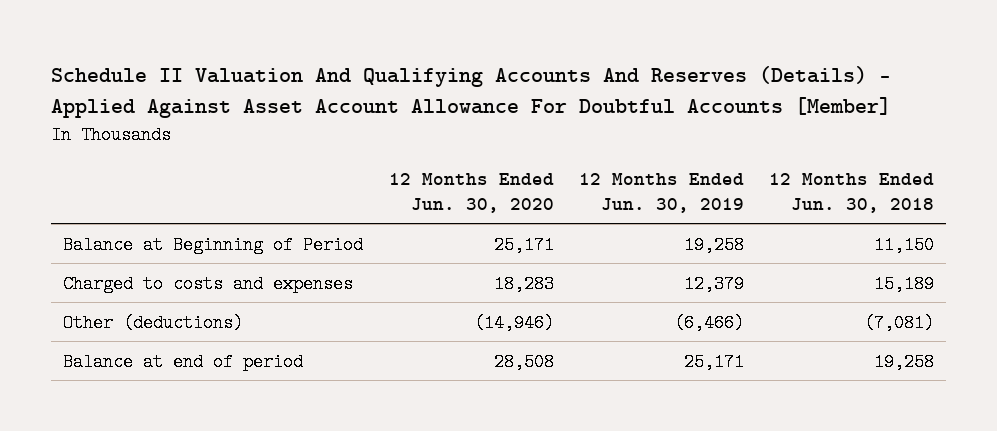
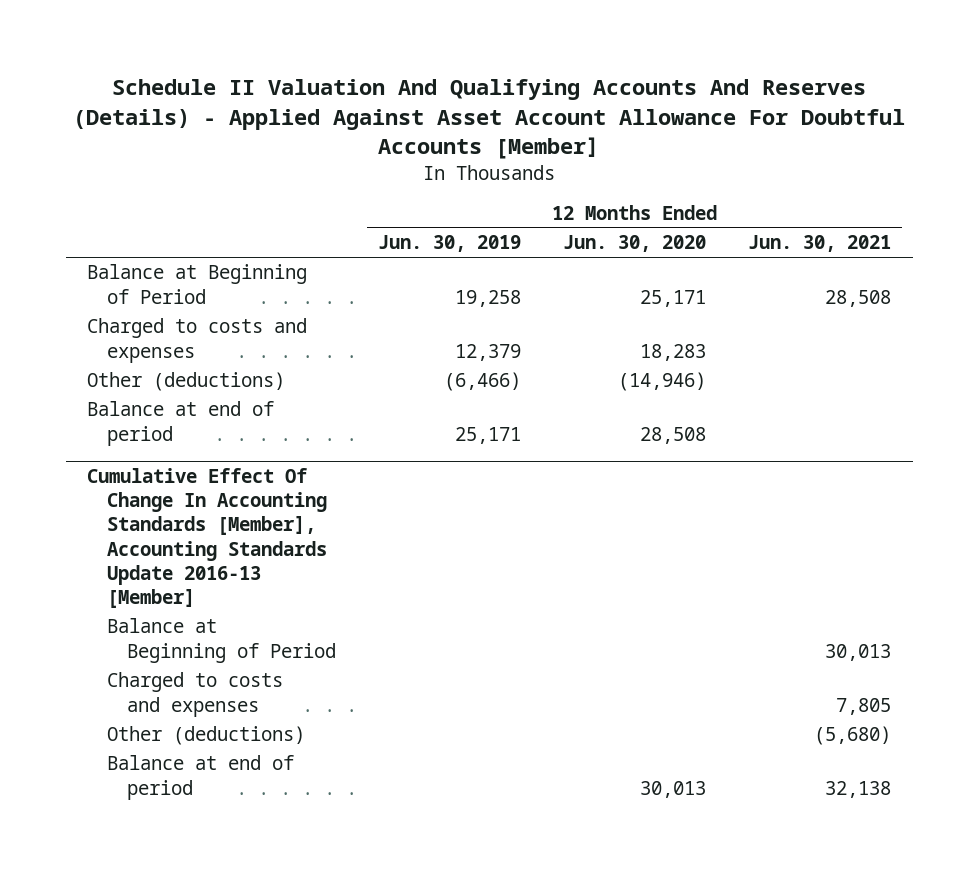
- | 12 Months Ended Jun. 30, 2020 | 12 Months Ended Jun. 30, 2019 | 12 Months Ended Jun. 30, 2018
+ | 12 Months Ended Jun. 30, 2019 | 12 Months Ended Jun. 30, 2020 | 12 Months Ended Jun. 30, 2021
+ Cumulative Effect Of Change In Accounting Standards [Member], Accounting Standards Update 2016-13 [Member]
+ Balance at Beginning of Period | | | 30,013
+ Charged to costs and expenses | | | 7,805
+ Other (deductions) | | | (5,680)
+ Balance at end of period | | 30,013 | 32,138

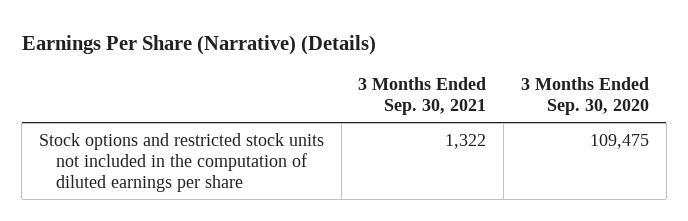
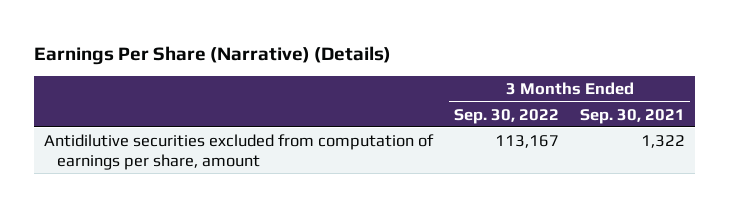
- | 3 Months Ended Sep. 30, 2021 | 3 Months Ended Sep. 30, 2020
+ | 3 Months Ended Sep. 30, 2022 | 3 Months Ended Sep. 30, 2021
- Stock options and restricted stock units not included in the computation of diluted earnings per share | 1,322 | 109,475
+ Antidilutive securities excluded from computation of earnings per share, amount | 113,167 | 1,322

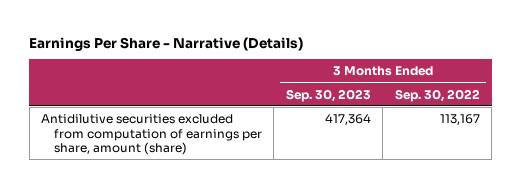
- Earnings Per Share (Narrative) (Details)
+ Earnings Per Share - Narrative (Details)
- | 3 Months Ended Sep. 30, 2022 | 3 Months Ended Sep. 30, 2021
+ | 3 Months Ended Sep. 30, 2023 | 3 Months Ended Sep. 30, 2022
- Antidilutive securities excluded from computation of earnings per share, amount | 113,167 | 1,322
+ Antidilutive securities excluded from computation of earnings per share, amount (share) | 417,364 | 113,167

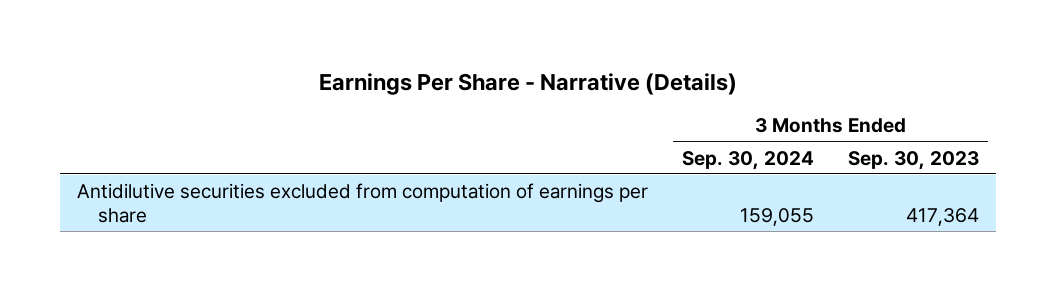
- | 3 Months Ended Sep. 30, 2023 | 3 Months Ended Sep. 30, 2022
+ | 3 Months Ended Sep. 30, 2024 | 3 Months Ended Sep. 30, 2023
- Antidilutive securities excluded from computation of earnings per share, amount (share) | 417,364 | 113,167
+ Antidilutive securities excluded from computation of earnings per share | 159,055 | 417,364

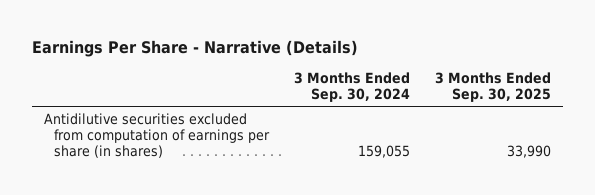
- | 3 Months Ended Sep. 30, 2024 | 3 Months Ended Sep. 30, 2023
+ | 3 Months Ended Sep. 30, 2024 | 3 Months Ended Sep. 30, 2025
- Antidilutive securities excluded from computation of earnings per share | 159,055 | 417,364
+ Antidilutive securities excluded from computation of earnings per share (in shares) | 159,055 | 33,990

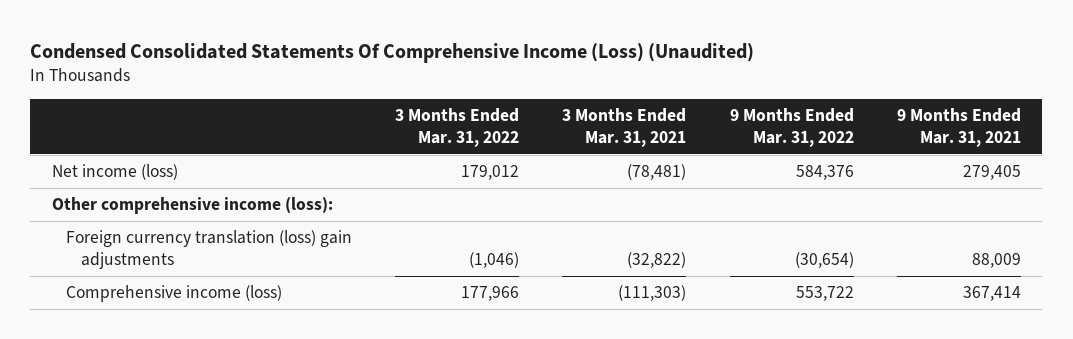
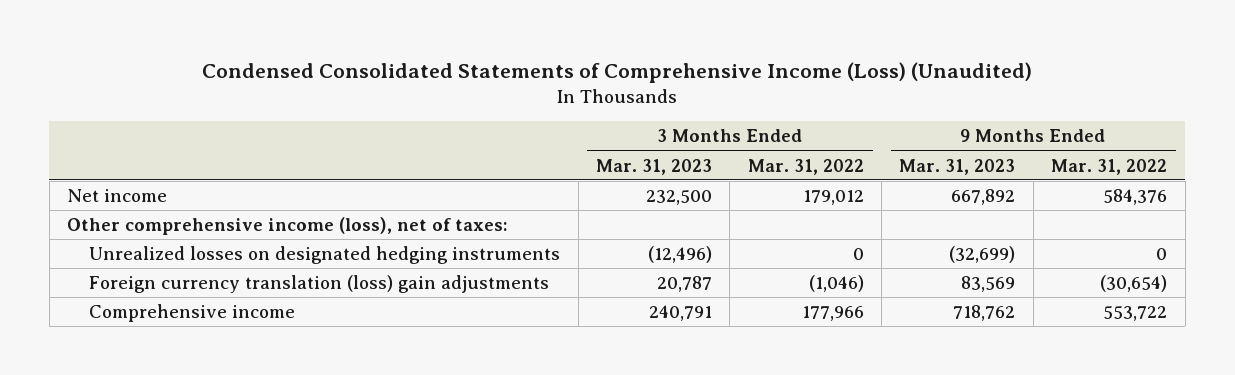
- Condensed Consolidated Statements Of Comprehensive Income (Loss) (Unaudited)
+ Condensed Consolidated Statements of Comprehensive Income (Loss) (Unaudited)
- | 3 Months Ended Mar. 31, 2022 | 3 Months Ended Mar. 31, 2021 | 9 Months Ended Mar. 31, 2022 | 9 Months Ended Mar. 31, 2021
+ | 3 Months Ended Mar. 31, 2023 | 3 Months Ended Mar. 31, 2022 | 9 Months Ended Mar. 31, 2023 | 9 Months Ended Mar. 31, 2022
- Net income (loss) | 179,012 | (78,481) | 584,376 | 279,405
- Other comprehensive income (loss):
+ Net income | 232,500 | 179,012 | 667,892 | 584,376
+ Other comprehensive income (loss), net of taxes:
+ Unrealized losses on designated hedging instruments | (12,496) | 0 | (32,699) | 0
- Comprehensive income (loss) | 177,966 | (111,303) | 553,722 | 367,414
+ Comprehensive income | 240,791 | 177,966 | 718,762 | 553,722

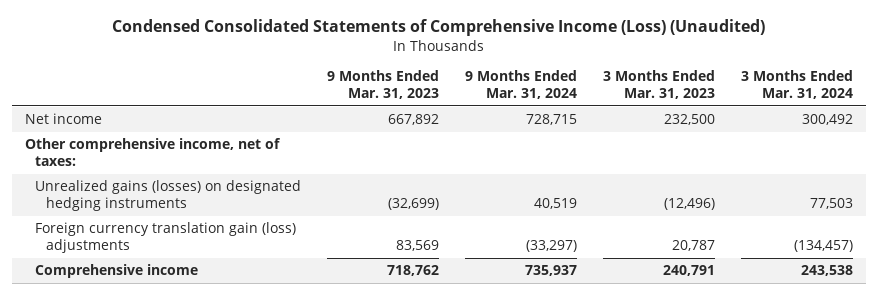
- | 3 Months Ended Mar. 31, 2023 | 3 Months Ended Mar. 31, 2022 | 9 Months Ended Mar. 31, 2023 | 9 Months Ended Mar. 31, 2022
+ | 9 Months Ended Mar. 31, 2023 | 9 Months Ended Mar. 31, 2024 | 3 Months Ended Mar. 31, 2023 | 3 Months Ended Mar. 31, 2024
- Other comprehensive income (loss), net of taxes:
- Unrealized losses on designated hedging instruments | (12,496) | 0 | (32,699) | 0
- Foreign currency translation (loss) gain adjustments | 20,787 | (1,046) | 83,569 | (30,654)
+ Other comprehensive income, net of taxes:
+ Unrealized gains (losses) on designated hedging instruments | (32,699) | 40,519 | (12,496) | 77,503
+ Foreign currency translation gain (loss) adjustments | 83,569 | (33,297) | 20,787 | (134,457)

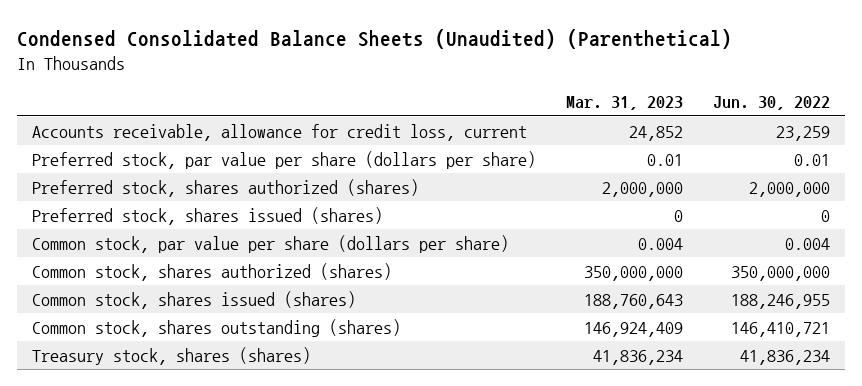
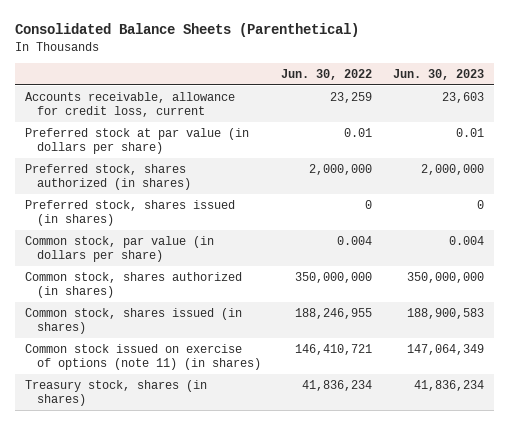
- Condensed Consolidated Balance Sheets (Unaudited) (Parenthetical)
+ Consolidated Balance Sheets (Parenthetical)
- | Mar. 31, 2023 | Jun. 30, 2022
+ | Jun. 30, 2022 | Jun. 30, 2023
- Preferred stock, par value per share (dollars per share) | 0.01 | 0.01
- Preferred stock, shares authorized (shares) | 2,000,000 | 2,000,000
- Preferred stock, shares issued (shares) | 0 | 0
- Common stock, par value per share (dollars per share) | 0.004 | 0.004
- Common stock, shares authorized (shares) | 350,000,000 | 350,000,000
- Common stock, shares issued (shares) | 188,760,643 | 188,246,955
- Common stock, shares outstanding (shares) | 146,924,409 | 146,410,721
- Treasury stock, shares (shares) | 41,836,234 | 41,836,234
+ Preferred stock at par value (in dollars per share) | 0.01 | 0.01
+ Preferred stock, shares authorized (in shares) | 2,000,000 | 2,000,000
+ Preferred stock, shares issued (in shares) | 0 | 0
+ Common stock, par value (in dollars per share) | 0.004 | 0.004
+ Common stock, shares authorized (in shares) | 350,000,000 | 350,000,000
+ Common stock, shares issued (in shares) | 188,246,955 | 188,900,583
+ Common stock issued on exercise of options (note 11) (in shares) | 146,410,721 | 147,064,349
+ Treasury stock, shares (in shares) | 41,836,234 | 41,836,234

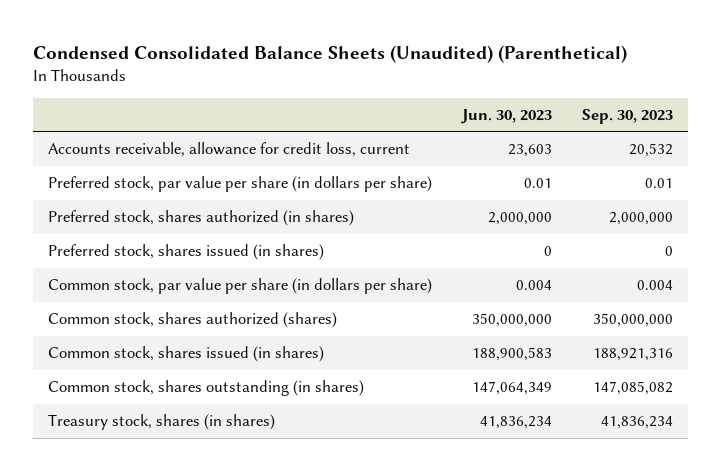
- Consolidated Balance Sheets (Parenthetical)
+ Condensed Consolidated Balance Sheets (Unaudited) (Parenthetical)
- | Jun. 30, 2022 | Jun. 30, 2023
+ | Jun. 30, 2023 | Sep. 30, 2023
- Preferred stock at par value (in dollars per share) | 0.01 | 0.01
+ Preferred stock, par value per share (in dollars per share) | 0.01 | 0.01
- Common stock, par value (in dollars per share) | 0.004 | 0.004
- Common stock, shares authorized (in shares) | 350,000,000 | 350,000,000
+ Common stock, par value per share (in dollars per share) | 0.004 | 0.004
+ Common stock, shares authorized (shares) | 350,000,000 | 350,000,000
- Common stock issued on exercise of options (note 11) (in shares) | 146,410,721 | 147,064,349
+ Common stock, shares outstanding (in shares) | 147,064,349 | 147,085,082

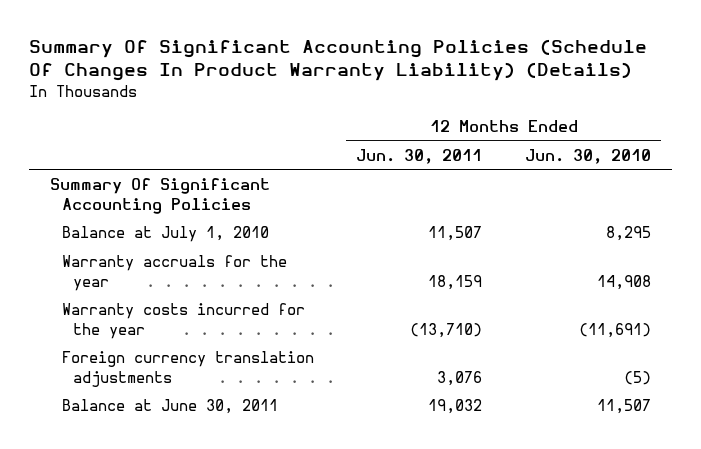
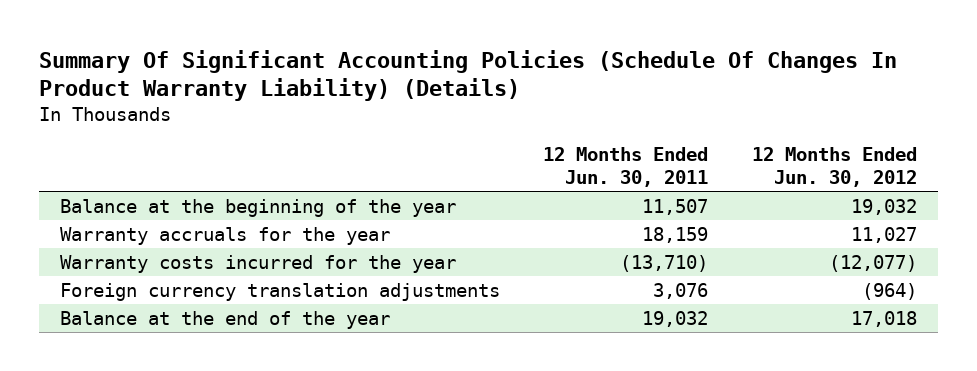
- | 12 Months Ended Jun. 30, 2011 | 12 Months Ended Jun. 30, 2010
+ | 12 Months Ended Jun. 30, 2011 | 12 Months Ended Jun. 30, 2012
- Summary Of Significant Accounting Policies
- Balance at July 1, 2010 | 11,507 | 8,295
+ Balance at the beginning of the year | 11,507 | 19,032
- Balance at June 30, 2011 | 19,032 | 11,507
+ Balance at the end of the year | 19,032 | 17,018

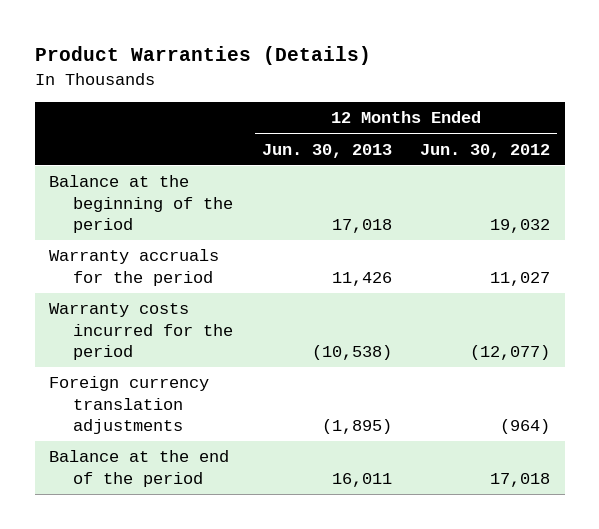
- Summary Of Significant Accounting Policies (Schedule Of Changes In Product Warranty Liability) (Details)
+ Product Warranties (Details)
- | 12 Months Ended Jun. 30, 2011 | 12 Months Ended Jun. 30, 2012
+ | 12 Months Ended Jun. 30, 2013 | 12 Months Ended Jun. 30, 2012
- Balance at the beginning of the year | 11,507 | 19,032
- Warranty accruals for the year | 18,159 | 11,027
- Warranty costs incurred for the year | (13,710) | (12,077)
+ Balance at the beginning of the period | 17,018 | 19,032
+ Warranty accruals for the period | 11,426 | 11,027
+ Warranty costs incurred for the period | (10,538) | (12,077)
- Balance at the end of the year | 19,032 | 17,018
+ Balance at the end of the period | 16,011 | 17,018

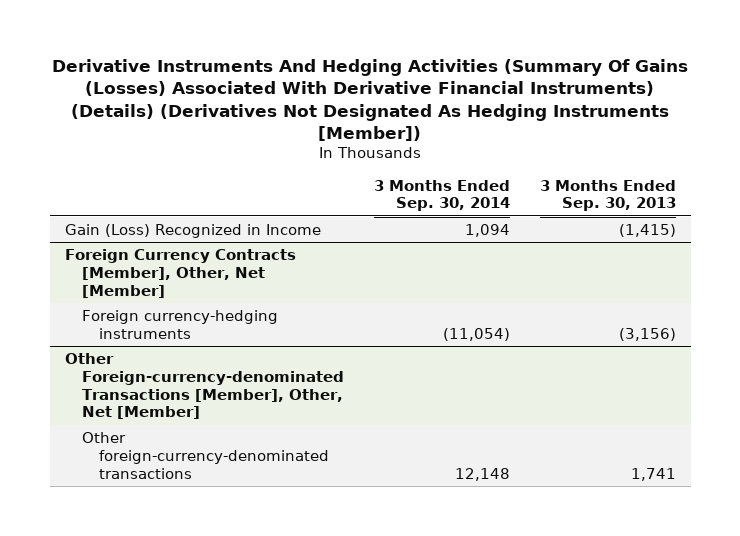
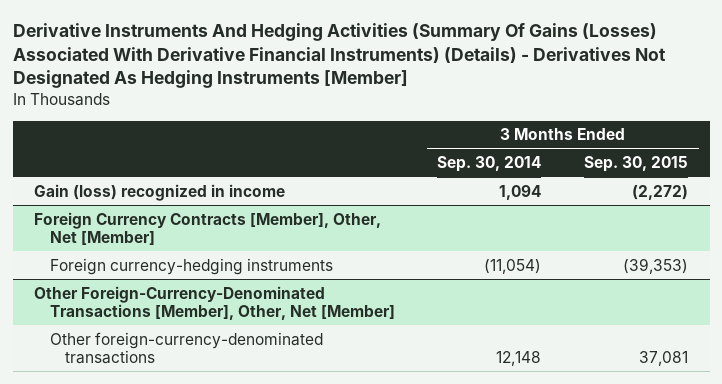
- Derivative Instruments And Hedging Activities (Summary Of Gains (Losses) Associated With Derivative Financial Instruments) (Details) (Derivatives Not Designated As Hedging Instruments [Member])
+ Derivative Instruments And Hedging Activities (Summary Of Gains (Losses) Associated With Derivative Financial Instruments) (Details) - Derivatives Not Designated As Hedging Instruments [Member]
- | 3 Months Ended Sep. 30, 2014 | 3 Months Ended Sep. 30, 2013
+ | 3 Months Ended Sep. 30, 2014 | 3 Months Ended Sep. 30, 2015
- Gain (Loss) Recognized in Income | 1,094 | (1,415)
+ Gain (loss) recognized in income | 1,094 | (2,272)
- Other Foreign-currency-denominated Transactions [Member], Other, Net [Member]
+ Other Foreign-Currency-Denominated Transactions [Member], Other, Net [Member]

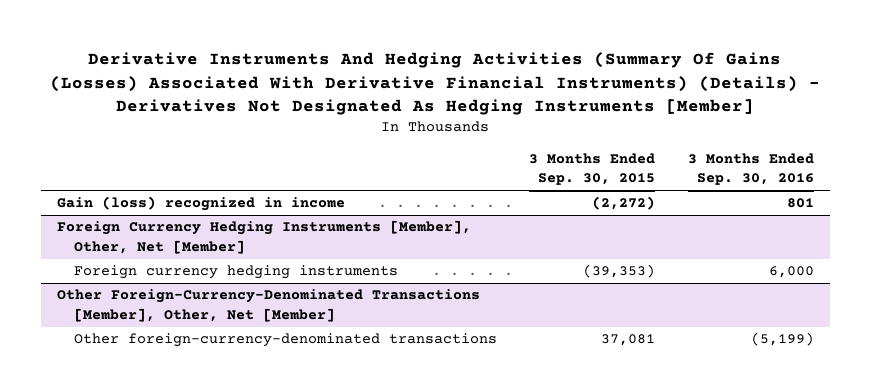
- | 3 Months Ended Sep. 30, 2014 | 3 Months Ended Sep. 30, 2015
+ | 3 Months Ended Sep. 30, 2015 | 3 Months Ended Sep. 30, 2016
- Foreign Currency Contracts [Member], Other, Net [Member]
- Foreign currency-hedging instruments | (11,054) | (39,353)
+ Foreign Currency Hedging Instruments [Member], Other, Net [Member]
+ Foreign currency hedging instruments | (39,353) | 6,000

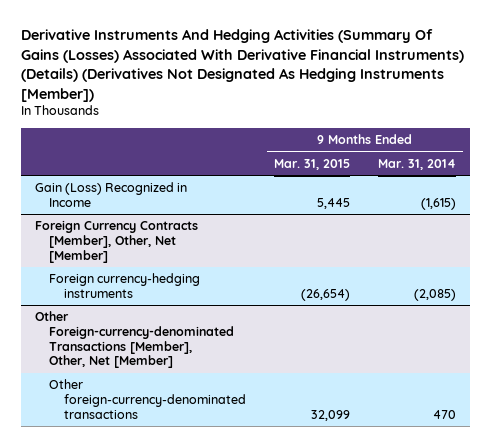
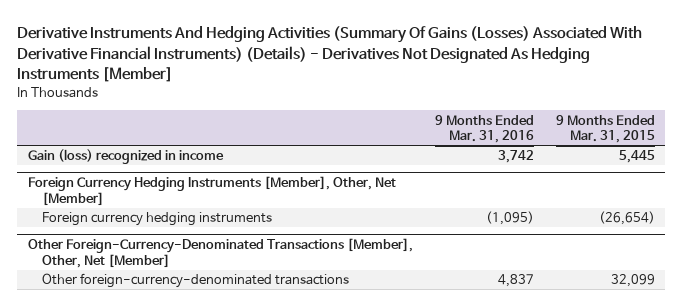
- Derivative Instruments And Hedging Activities (Summary Of Gains (Losses) Associated With Derivative Financial Instruments) (Details) (Derivatives Not Designated As Hedging Instruments [Member])
+ Derivative Instruments And Hedging Activities (Summary Of Gains (Losses) Associated With Derivative Financial Instruments) (Details) - Derivatives Not Designated As Hedging Instruments [Member]
- | 9 Months Ended Mar. 31, 2015 | 9 Months Ended Mar. 31, 2014
+ | 9 Months Ended Mar. 31, 2016 | 9 Months Ended Mar. 31, 2015
- Gain (Loss) Recognized in Income | 5,445 | (1,615)
- Foreign Currency Contracts [Member], Other, Net [Member]
- Foreign currency-hedging instruments | (26,654) | (2,085)
- Other Foreign-currency-denominated Transactions [Member], Other, Net [Member]
+ Gain (loss) recognized in income | 3,742 | 5,445
+ Foreign Currency Hedging Instruments [Member], Other, Net [Member]
+ Foreign currency hedging instruments | (1,095) | (26,654)
+ Other Foreign-Currency-Denominated Transactions [Member], Other, Net [Member]

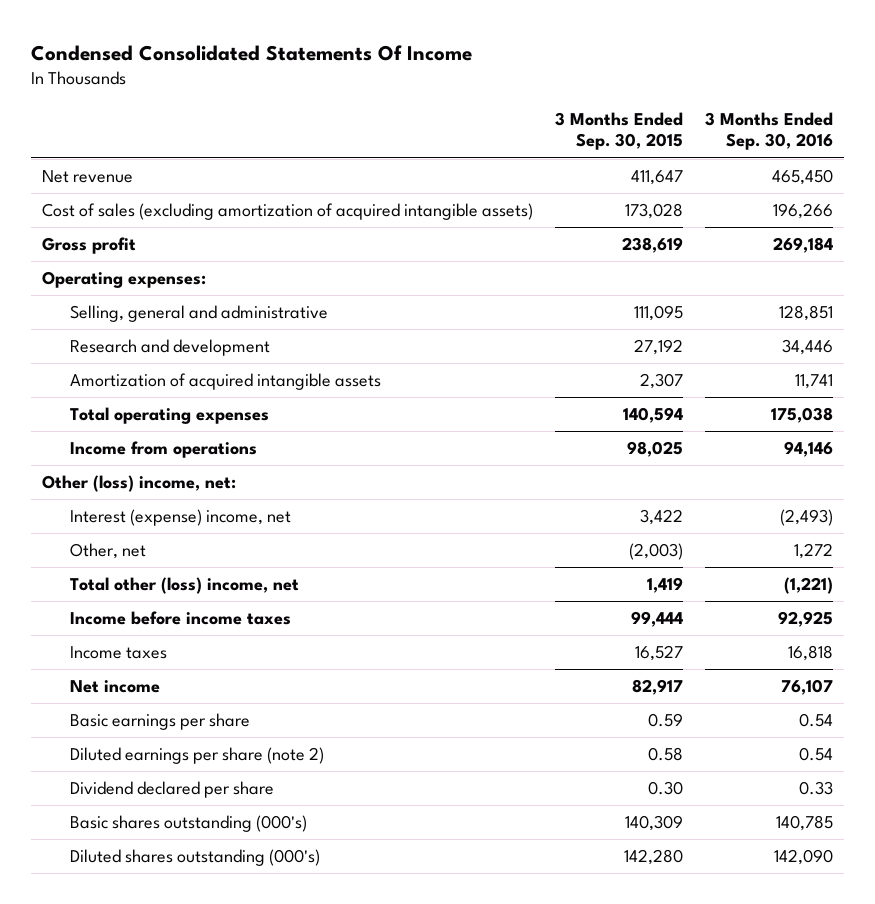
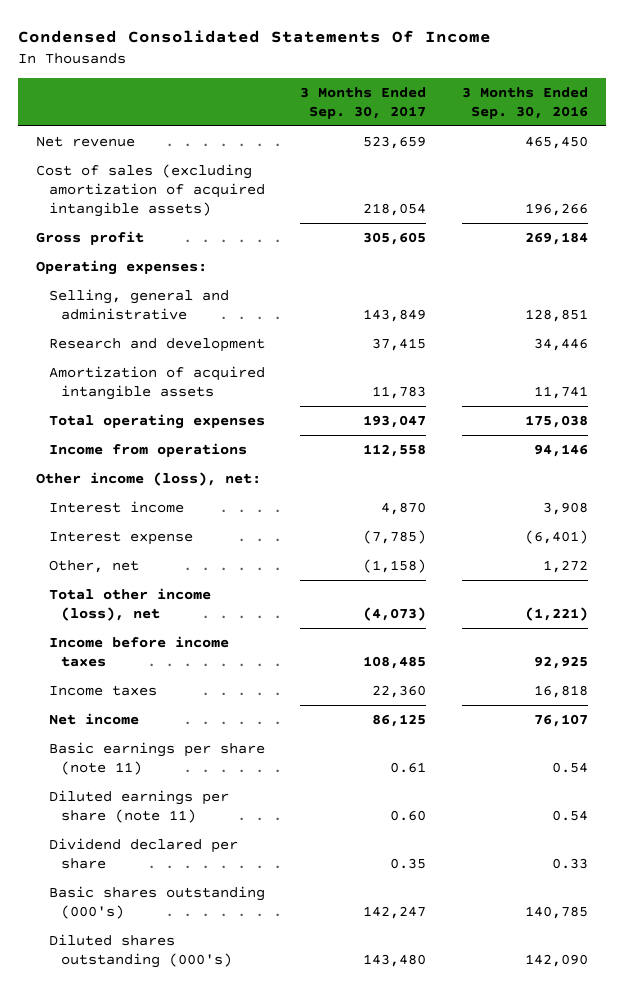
- | 3 Months Ended Sep. 30, 2015 | 3 Months Ended Sep. 30, 2016
+ | 3 Months Ended Sep. 30, 2017 | 3 Months Ended Sep. 30, 2016
- Other (loss) income, net:
- Interest (expense) income, net | 3,422 | (2,493)
+ Other income (loss), net:
+ Interest income | 4,870 | 3,908
+ Interest expense | (7,785) | (6,401)
- Total other (loss) income, net | 1,419 | (1,221)
+ Total other income (loss), net | (4,073) | (1,221)
- Basic earnings per share | 0.59 | 0.54
- Diluted earnings per share (note 2) | 0.58 | 0.54
+ Basic earnings per share (note 11) | 0.61 | 0.54
+ Diluted earnings per share (note 11) | 0.60 | 0.54

